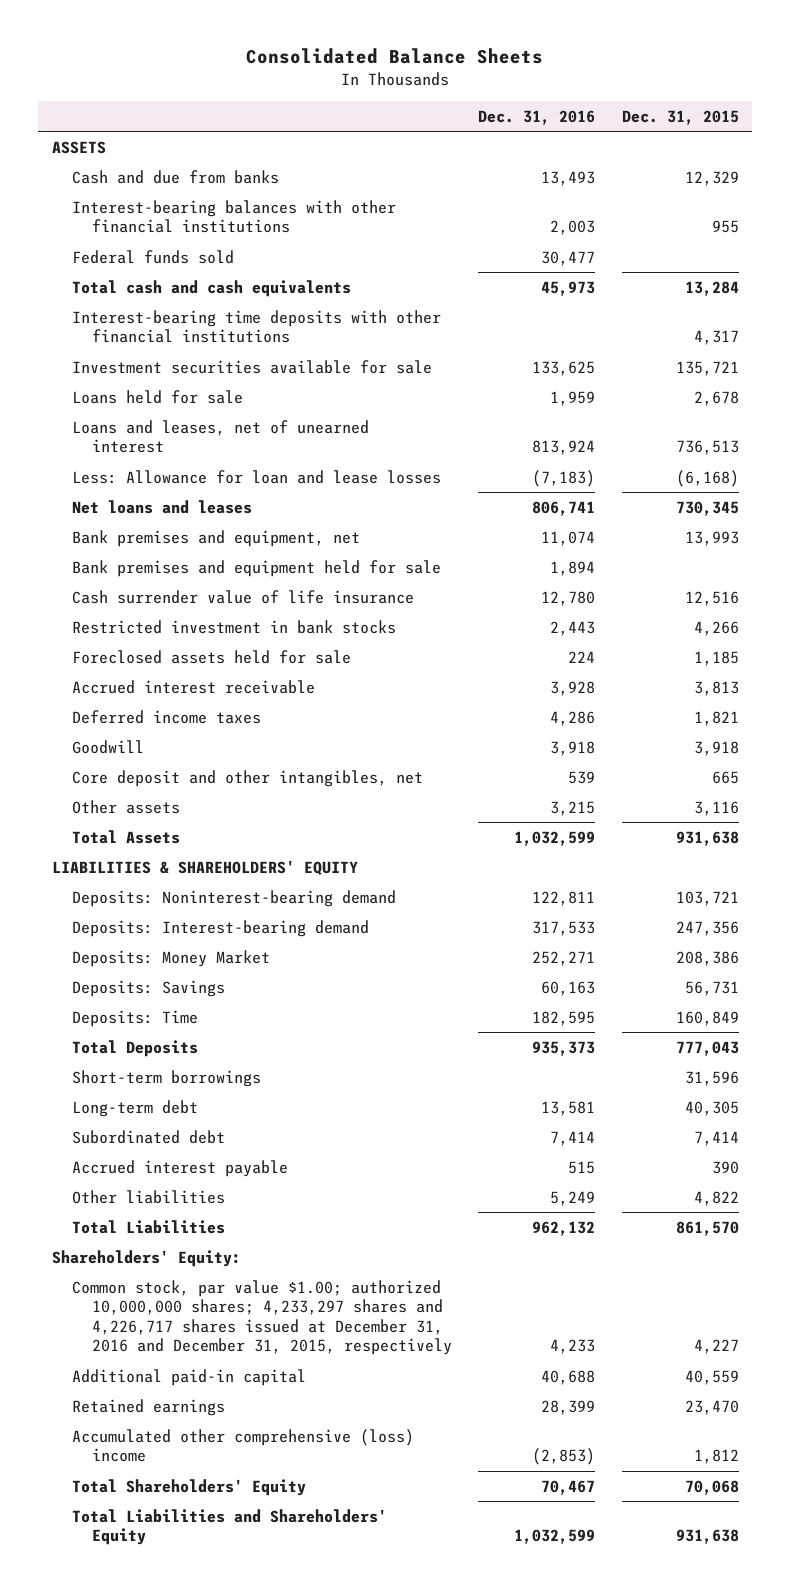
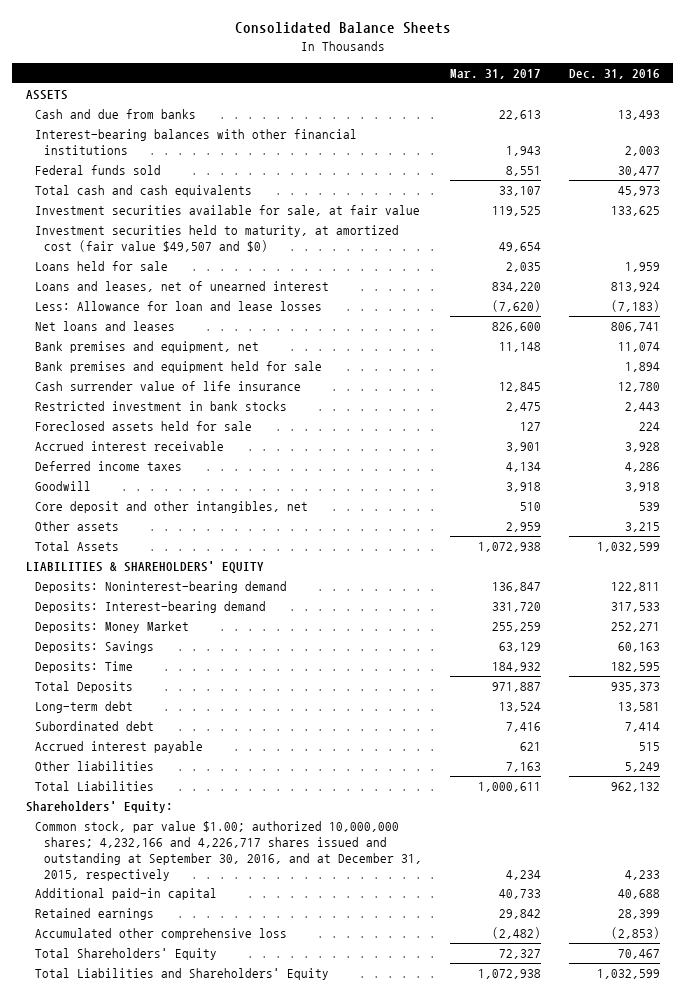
- | Dec. 31, 2016 | Dec. 31, 2015
+ | Mar. 31, 2017 | Dec. 31, 2016
- Interest-bearing time deposits with other financial institutions | | 4,317
- Investment securities available for sale | 133,625 | 135,721
+ Investment securities available for sale, at fair value | 119,525 | 133,625
+ Investment securities held to maturity, at amortized cost (fair value $49,507 and $0) | 49,654 |
- Short-term borrowings | | 31,596
- Common stock, par value $1.00; authorized 10,000,000 shares; 4,233,297 shares and 4,226,717 shares issued at December 31, 2016 and December 31, 2015, respectively | 4,233 | 4,227
+ Common stock, par value $1.00; authorized 10,000,000 shares; 4,232,166 and 4,226,717 shares issued and outstanding at September 30, 2016, and at December 31, 2015, respectively | 4,234 | 4,233
- Accumulated other comprehensive (loss) income | (2,853) | 1,812
+ Accumulated other comprehensive loss | (2,482) | (2,853)

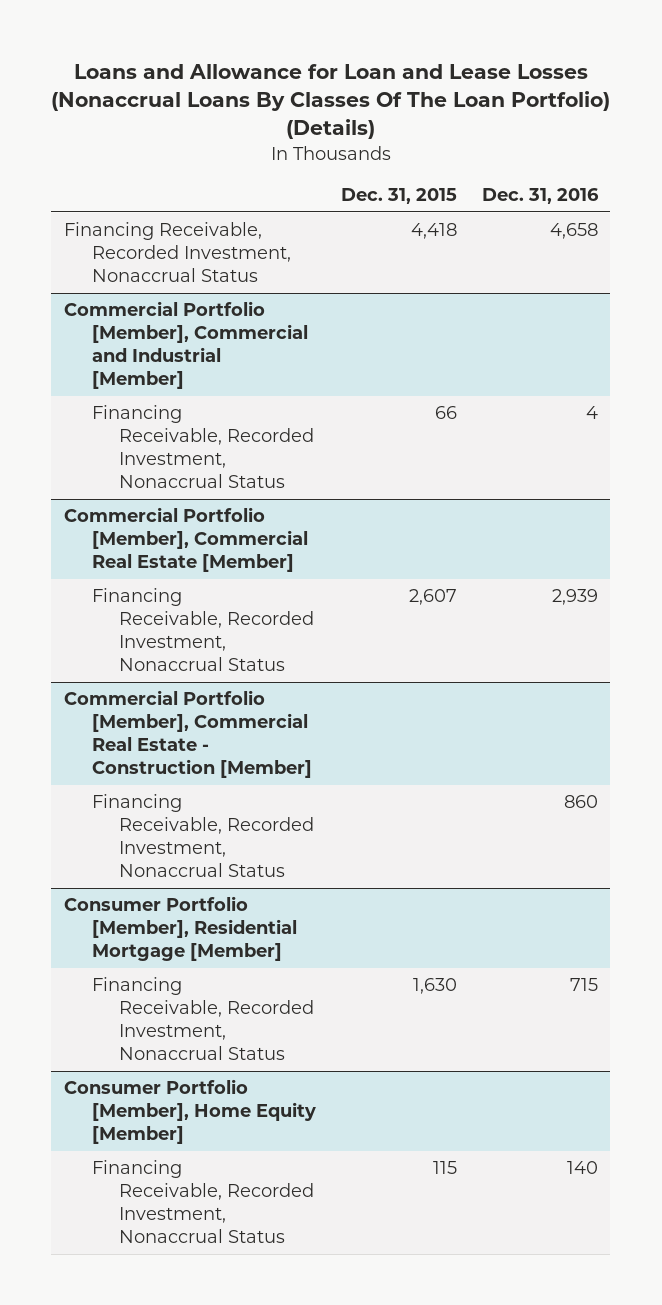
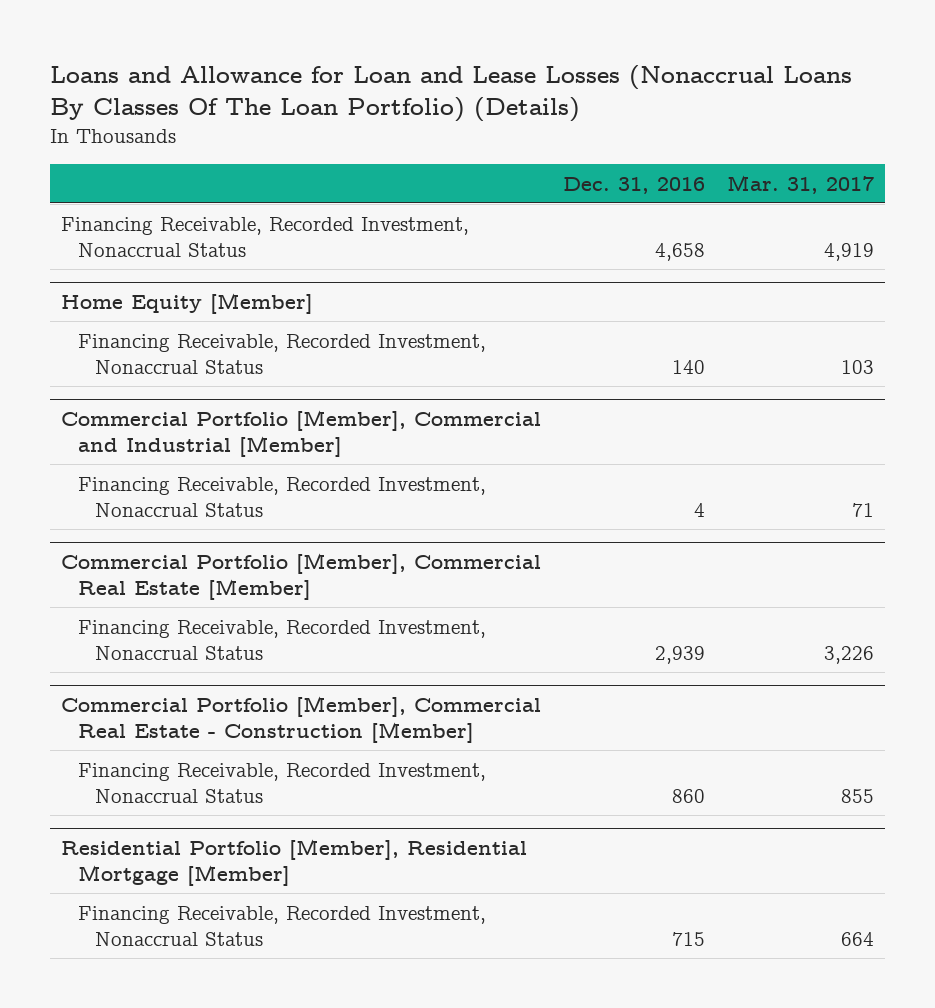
- | Dec. 31, 2015 | Dec. 31, 2016
+ | Dec. 31, 2016 | Mar. 31, 2017
+ Home Equity [Member]
+ Financing Receivable, Recorded Investment, Nonaccrual Status | 140 | 103
- Consumer Portfolio [Member], Residential Mortgage [Member]
+ Residential Portfolio [Member], Residential Mortgage [Member]
- Consumer Portfolio [Member], Home Equity [Member]
- Financing Receivable, Recorded Investment, Nonaccrual Status | 115 | 140

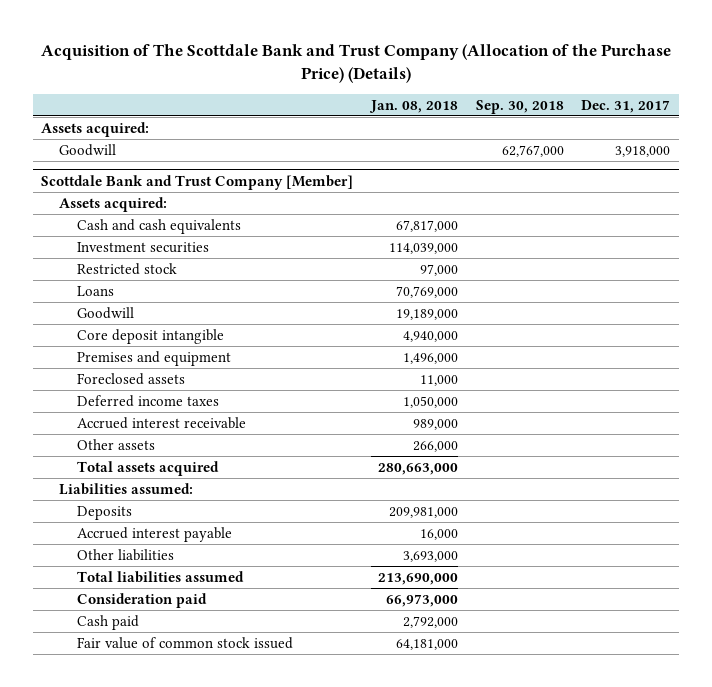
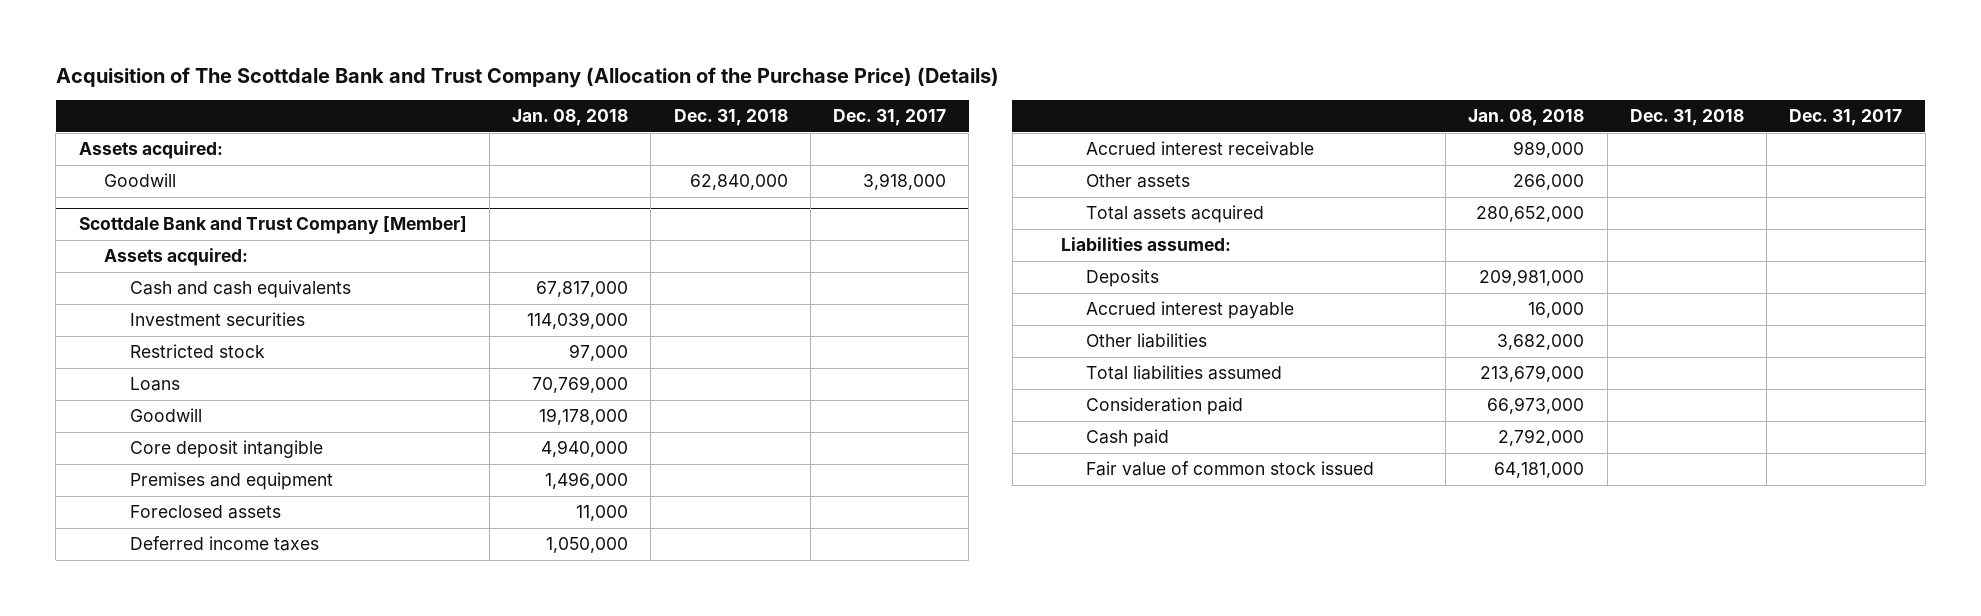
- | Jan. 08, 2018 | Sep. 30, 2018 | Dec. 31, 2017
+ | Jan. 08, 2018 | Dec. 31, 2018 | Dec. 31, 2017
@ Scottdale Bank and Trust Company [Member]
- Goodwill | 19,189,000 | |
+ Goodwill | 19,178,000 | |
- Total assets acquired | 280,663,000 | |
+ Total assets acquired | 280,652,000 | |
- Other liabilities | 3,693,000 | |
- Total liabilities assumed | 213,690,000 | |
+ Other liabilities | 3,682,000 | |
+ Total liabilities assumed | 213,679,000 | |

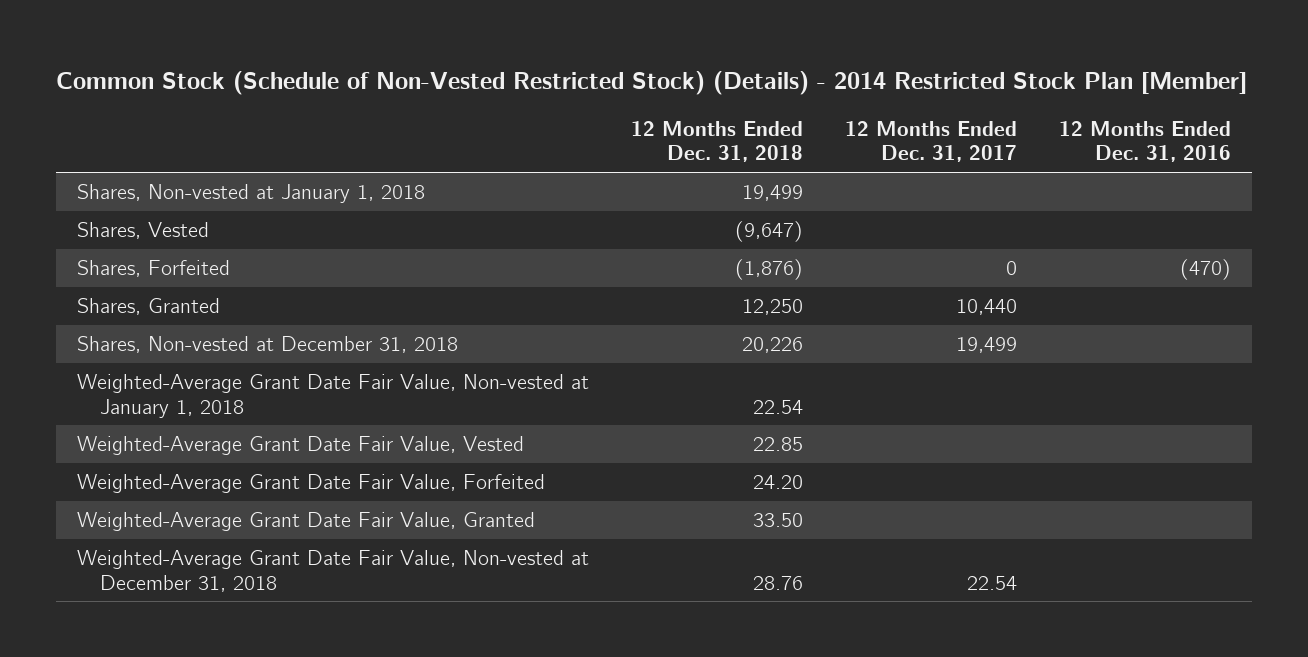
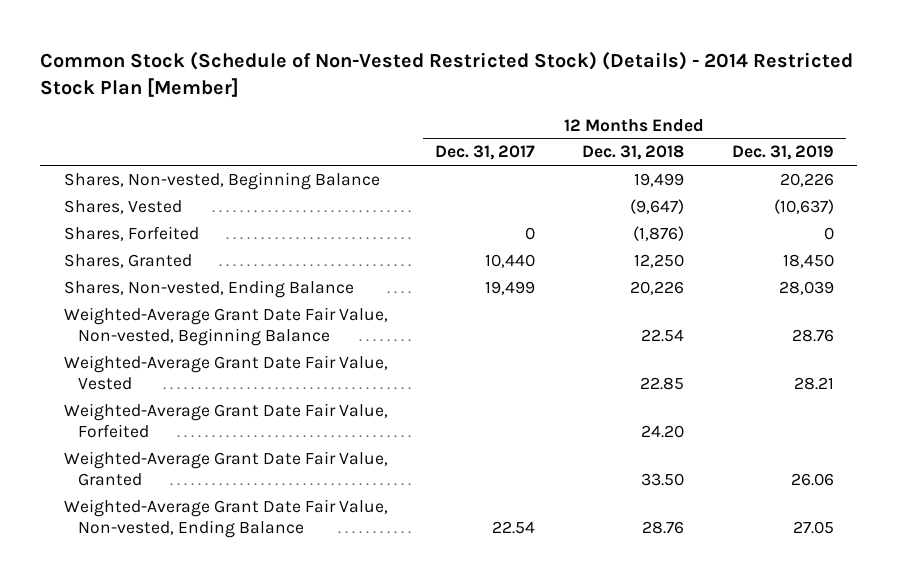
- | 12 Months Ended Dec. 31, 2018 | 12 Months Ended Dec. 31, 2017 | 12 Months Ended Dec. 31, 2016
+ | 12 Months Ended Dec. 31, 2017 | 12 Months Ended Dec. 31, 2018 | 12 Months Ended Dec. 31, 2019
- Shares, Non-vested at January 1, 2018 | 19,499 | |
+ Shares, Non-vested, Beginning Balance | | 19,499 | 20,226
- Shares, Non-vested at December 31, 2018 | 20,226 | 19,499 |
- Weighted-Average Grant Date Fair Value, Non-vested at January 1, 2018 | 22.54 | |
+ Shares, Non-vested, Ending Balance | 19,499 | 20,226 | 28,039
+ Weighted-Average Grant Date Fair Value, Non-vested, Beginning Balance | | 22.54 | 28.76
- Weighted-Average Grant Date Fair Value, Non-vested at December 31, 2018 | 28.76 | 22.54 |
+ Weighted-Average Grant Date Fair Value, Non-vested, Ending Balance | 22.54 | 28.76 | 27.05

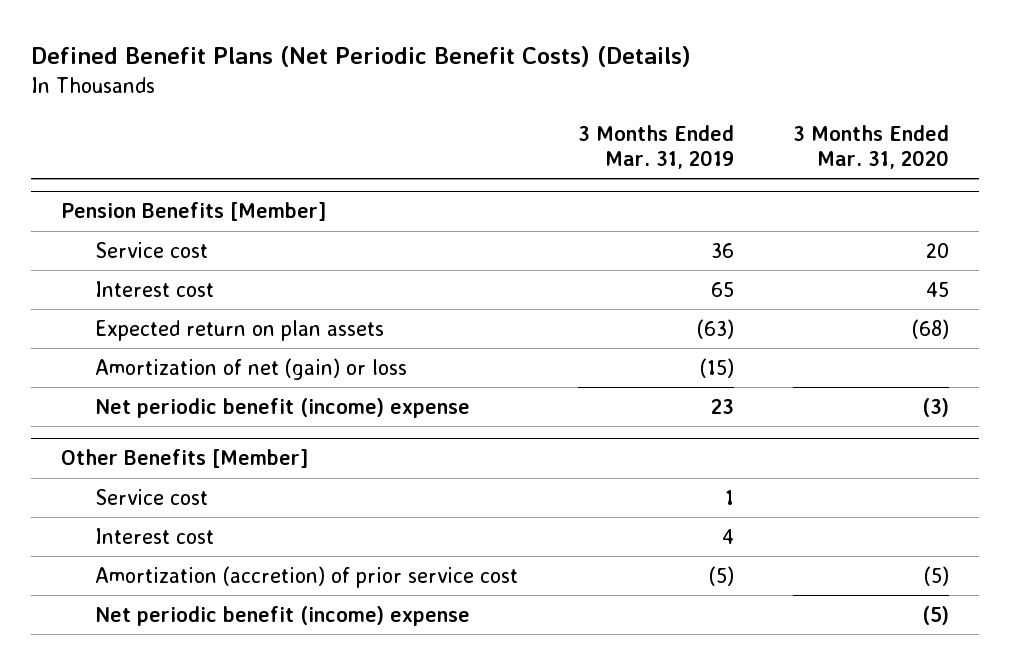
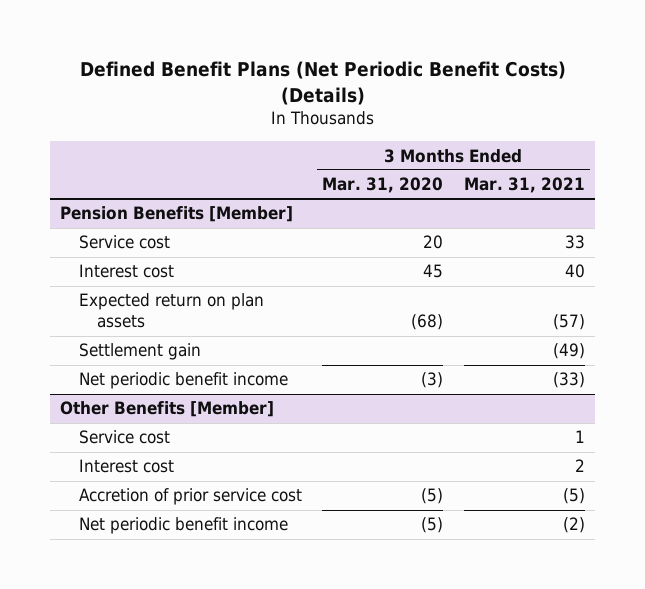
- | 3 Months Ended Mar. 31, 2019 | 3 Months Ended Mar. 31, 2020
+ | 3 Months Ended Mar. 31, 2020 | 3 Months Ended Mar. 31, 2021
@ Pension Benefits [Member]
- Amortization of net (gain) or loss | (15) |
- Net periodic benefit (income) expense | 23 | (3)
+ Settlement gain | | (49)
+ Net periodic benefit income | (3) | (33)
@ Other Benefits [Member]
- Amortization (accretion) of prior service cost | (5) | (5)
- Net periodic benefit (income) expense | | (5)
+ Accretion of prior service cost | (5) | (5)
+ Net periodic benefit income | (5) | (2)

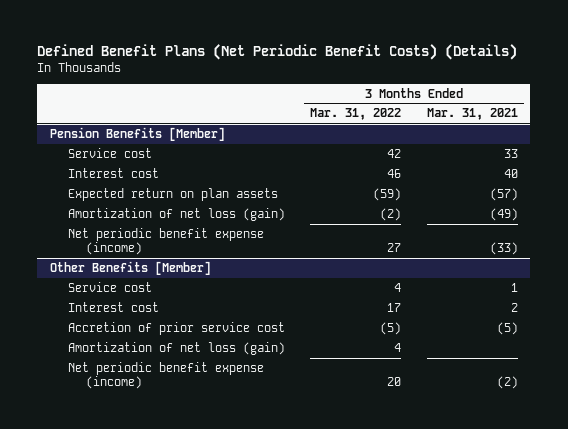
- | 3 Months Ended Mar. 31, 2020 | 3 Months Ended Mar. 31, 2021
+ | 3 Months Ended Mar. 31, 2022 | 3 Months Ended Mar. 31, 2021
@ Pension Benefits [Member]
- Settlement gain | | (49)
- Net periodic benefit income | (3) | (33)
+ Amortization of net loss (gain) | (2) | (49)
+ Net periodic benefit expense (income) | 27 | (33)
@ Other Benefits [Member]
- Net periodic benefit income | (5) | (2)
+ Amortization of net loss (gain) | 4 |
+ Net periodic benefit expense (income) | 20 | (2)

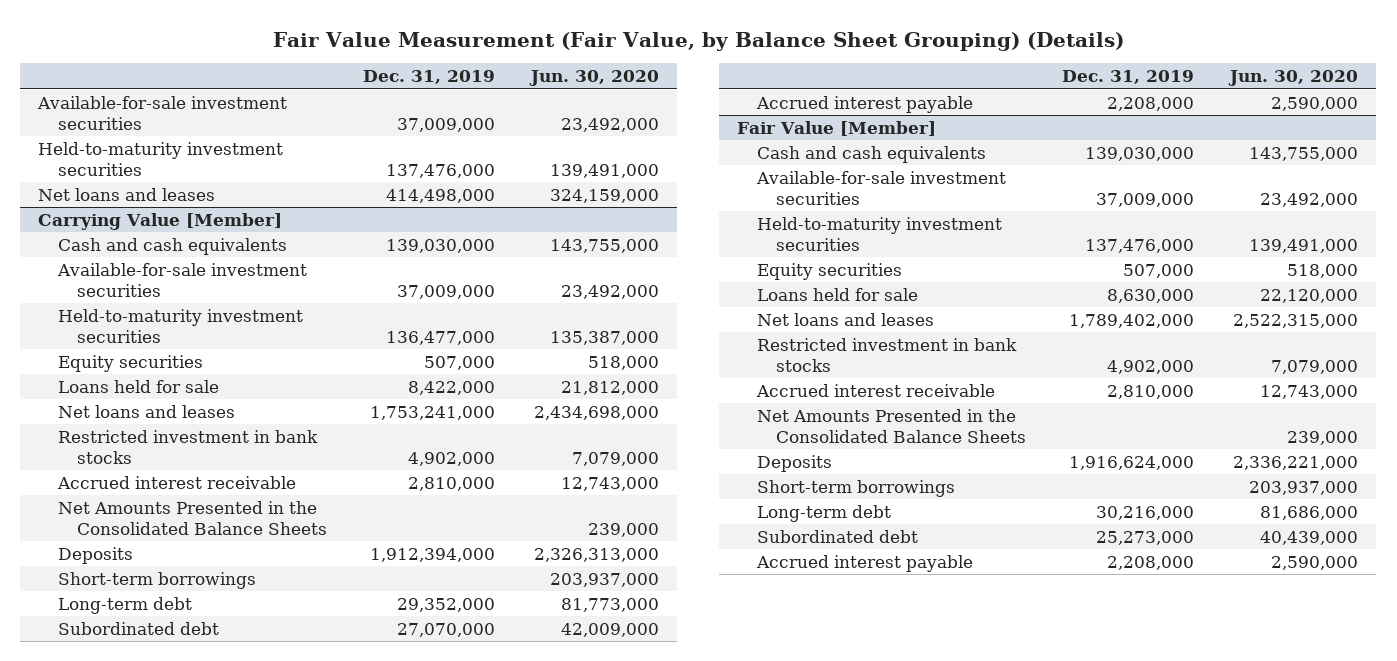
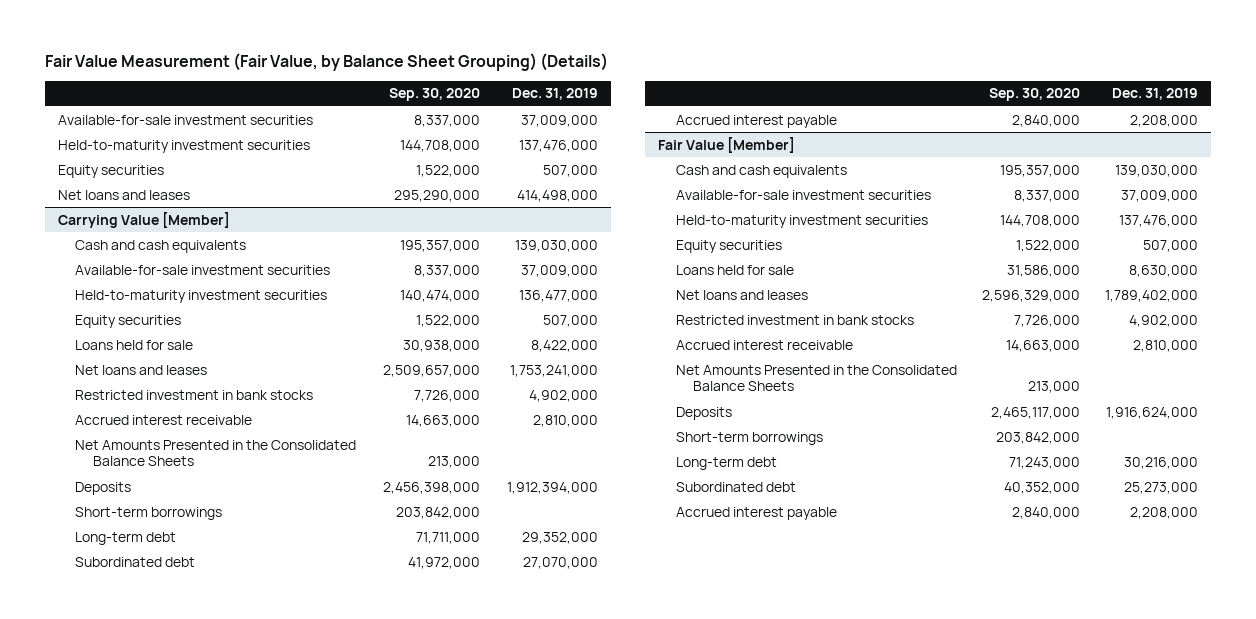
- | Dec. 31, 2019 | Jun. 30, 2020
+ | Sep. 30, 2020 | Dec. 31, 2019
+ Equity securities | 1,522,000 | 507,000

